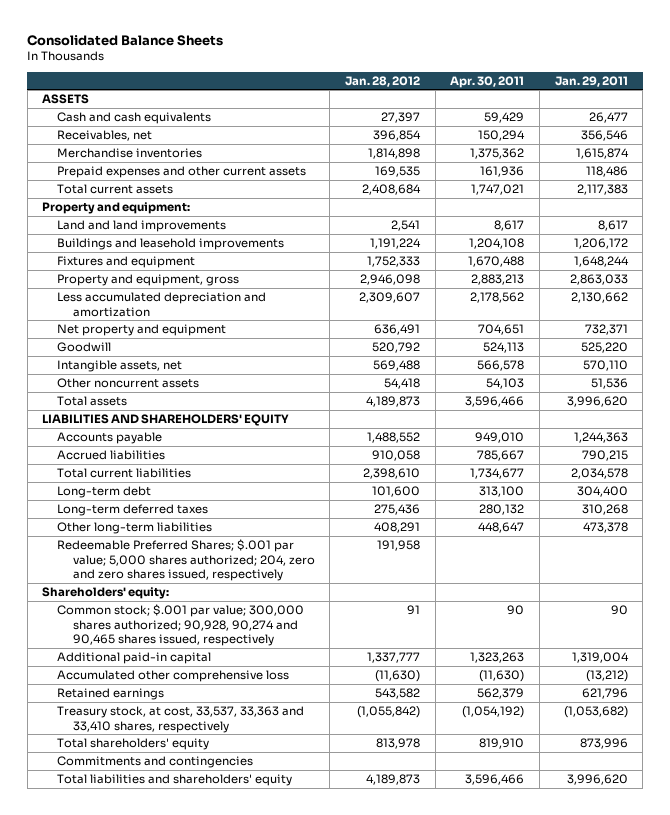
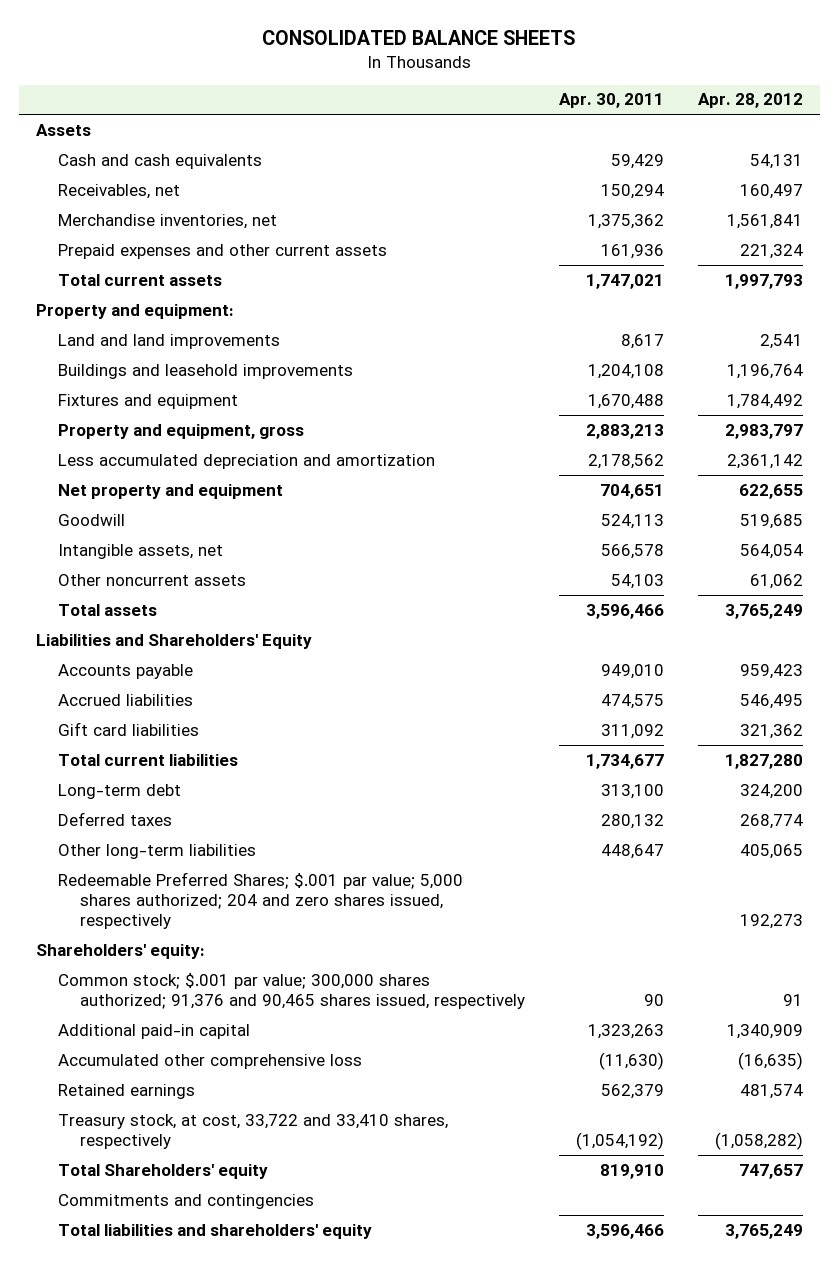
- Consolidated Balance Sheets
+ CONSOLIDATED BALANCE SHEETS
- | Jan. 28, 2012 | Apr. 30, 2011 | Jan. 29, 2011
+ | Apr. 30, 2011 | Apr. 28, 2012
- ASSETS
+ Assets
- Merchandise inventories | 1,814,898 | 1,375,362 | 1,615,874
+ Merchandise inventories, net | 1,375,362 | 1,561,841
- LIABILITIES AND SHAREHOLDERS' EQUITY
+ Liabilities and Shareholders' Equity
- Accrued liabilities | 910,058 | 785,667 | 790,215
+ Accrued liabilities | 474,575 | 546,495
+ Gift card liabilities | 311,092 | 321,362
- Long-term deferred taxes | 275,436 | 280,132 | 310,268
+ Deferred taxes | 280,132 | 268,774
- Redeemable Preferred Shares; $.001 par value; 5,000 shares authorized; 204, zero and zero shares issued, respectively | 191,958 | |
+ Redeemable Preferred Shares; $.001 par value; 5,000 shares authorized; 204 and zero shares issued, respectively | | 192,273
- Common stock; $.001 par value; 300,000 shares authorized; 90,928, 90,274 and 90,465 shares issued, respectively | 91 | 90 | 90
+ Common stock; $.001 par value; 300,000 shares authorized; 91,376 and 90,465 shares issued, respectively | 90 | 91
- Treasury stock, at cost, 33,537, 33,363 and 33,410 shares, respectively | (1,055,842) | (1,054,192) | (1,053,682)
- Total shareholders' equity | 813,978 | 819,910 | 873,996
+ Treasury stock, at cost, 33,722 and 33,410 shares, respectively | (1,054,192) | (1,058,282)
+ Total Shareholders' equity | 819,910 | 747,657

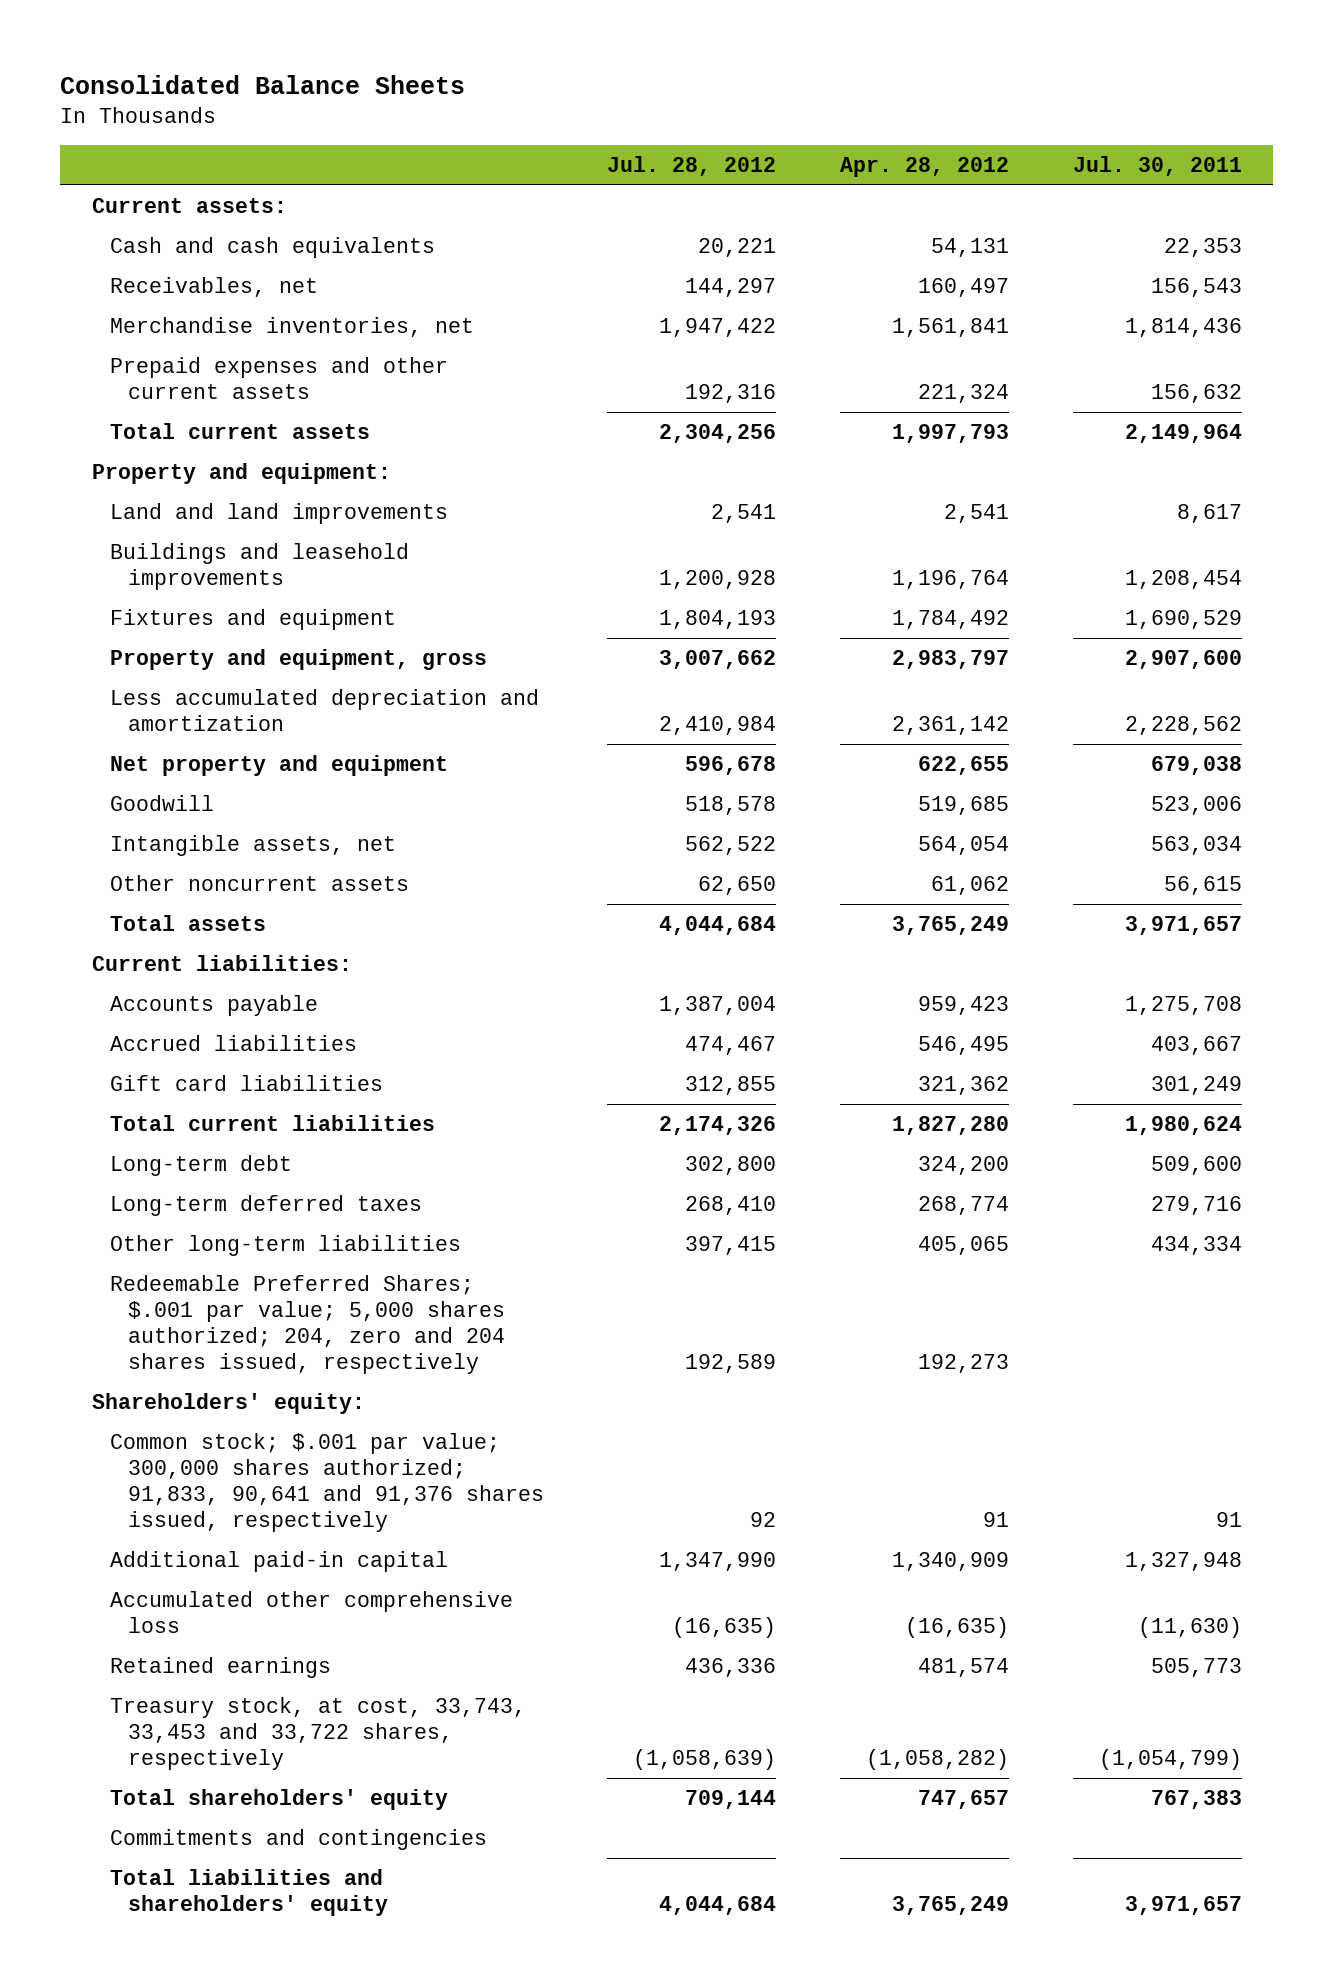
- CONSOLIDATED BALANCE SHEETS
+ Consolidated Balance Sheets
- | Apr. 30, 2011 | Apr. 28, 2012
+ | Jul. 28, 2012 | Apr. 28, 2012 | Jul. 30, 2011
- Assets
+ Current assets:
- Liabilities and Shareholders' Equity
+ Current liabilities:
- Deferred taxes | 280,132 | 268,774
+ Long-term deferred taxes | 268,410 | 268,774 | 279,716
- Redeemable Preferred Shares; $.001 par value; 5,000 shares authorized; 204 and zero shares issued, respectively | | 192,273
+ Redeemable Preferred Shares; $.001 par value; 5,000 shares authorized; 204, zero and 204 shares issued, respectively | 192,589 | 192,273 |
- Common stock; $.001 par value; 300,000 shares authorized; 91,376 and 90,465 shares issued, respectively | 90 | 91
+ Common stock; $.001 par value; 300,000 shares authorized; 91,833, 90,641 and 91,376 shares issued, respectively | 92 | 91 | 91
- Treasury stock, at cost, 33,722 and 33,410 shares, respectively | (1,054,192) | (1,058,282)
- Total Shareholders' equity | 819,910 | 747,657
+ Treasury stock, at cost, 33,743, 33,453 and 33,722 shares, respectively | (1,058,639) | (1,058,282) | (1,054,799)
+ Total shareholders' equity | 709,144 | 747,657 | 767,383

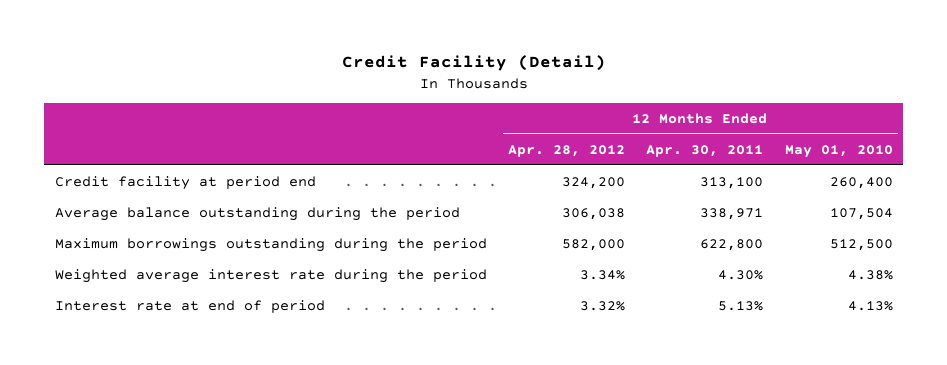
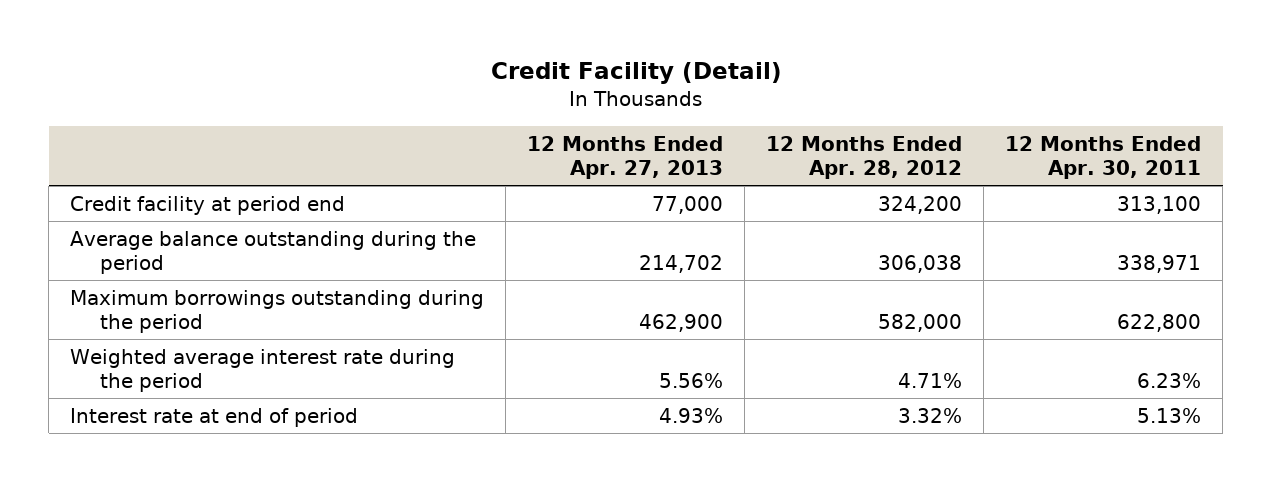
- | 12 Months Ended Apr. 28, 2012 | 12 Months Ended Apr. 30, 2011 | 12 Months Ended May 01, 2010
+ | 12 Months Ended Apr. 27, 2013 | 12 Months Ended Apr. 28, 2012 | 12 Months Ended Apr. 30, 2011
- Weighted average interest rate during the period | 3.34% | 4.30% | 4.38%
+ Weighted average interest rate during the period | 5.56% | 4.71% | 6.23%

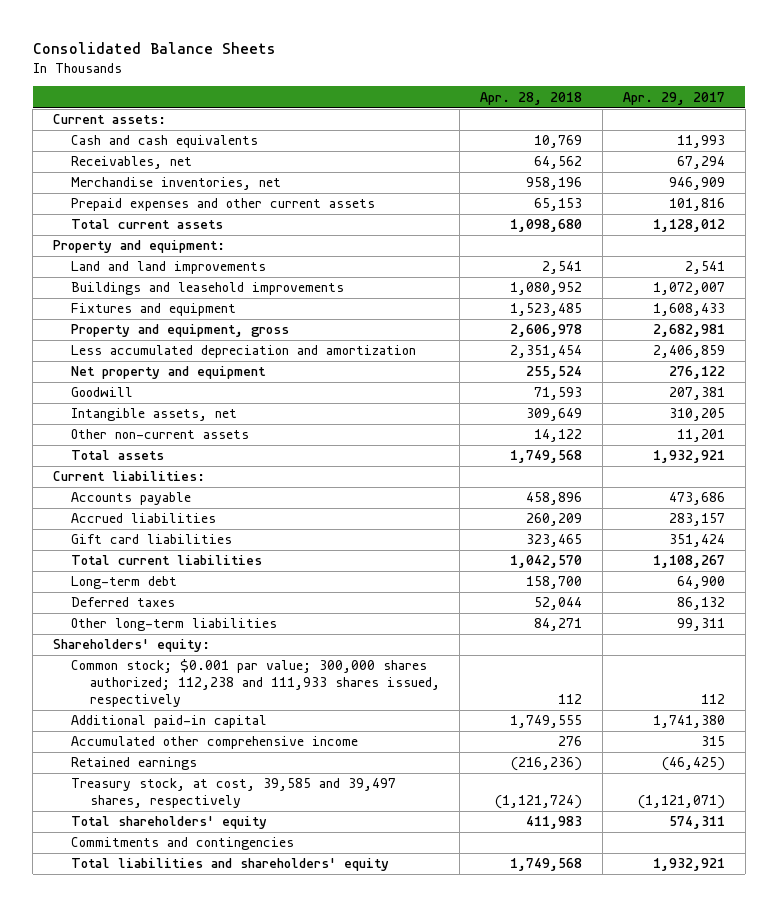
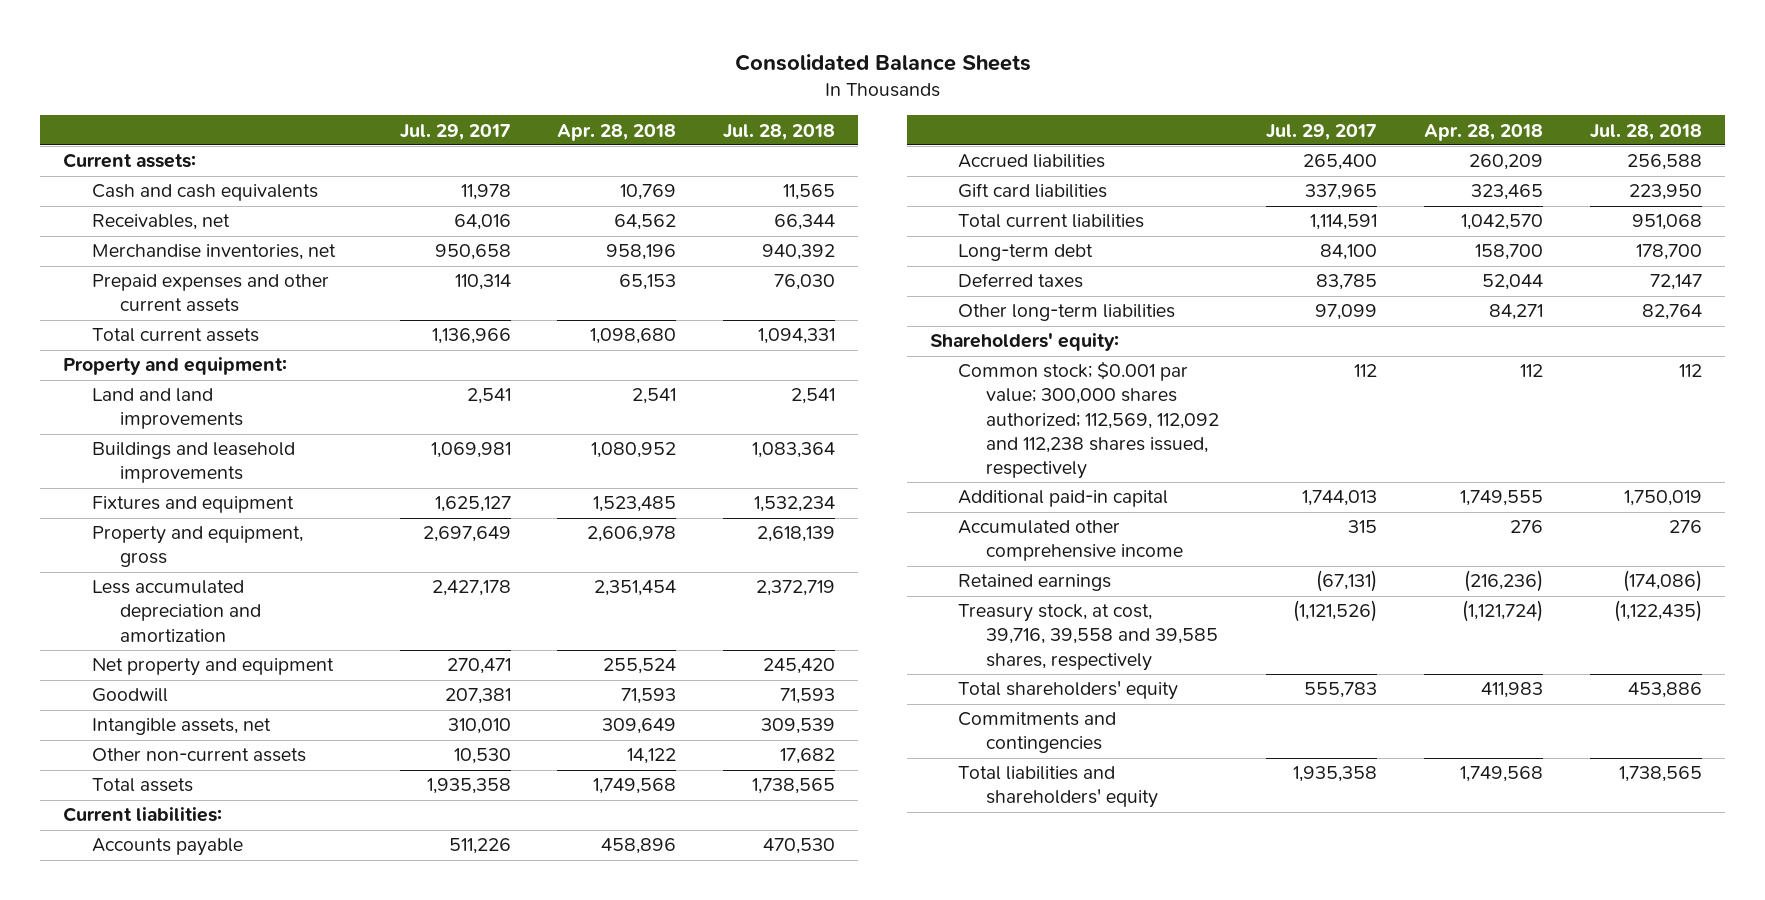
- | Apr. 28, 2018 | Apr. 29, 2017
+ | Jul. 29, 2017 | Apr. 28, 2018 | Jul. 28, 2018
- Common stock; $0.001 par value; 300,000 shares authorized; 112,238 and 111,933 shares issued, respectively | 112 | 112
+ Common stock; $0.001 par value; 300,000 shares authorized; 112,569, 112,092 and 112,238 shares issued, respectively | 112 | 112 | 112
- Treasury stock, at cost, 39,585 and 39,497 shares, respectively | (1,121,724) | (1,121,071)
+ Treasury stock, at cost, 39,716, 39,558 and 39,585 shares, respectively | (1,121,526) | (1,121,724) | (1,122,435)

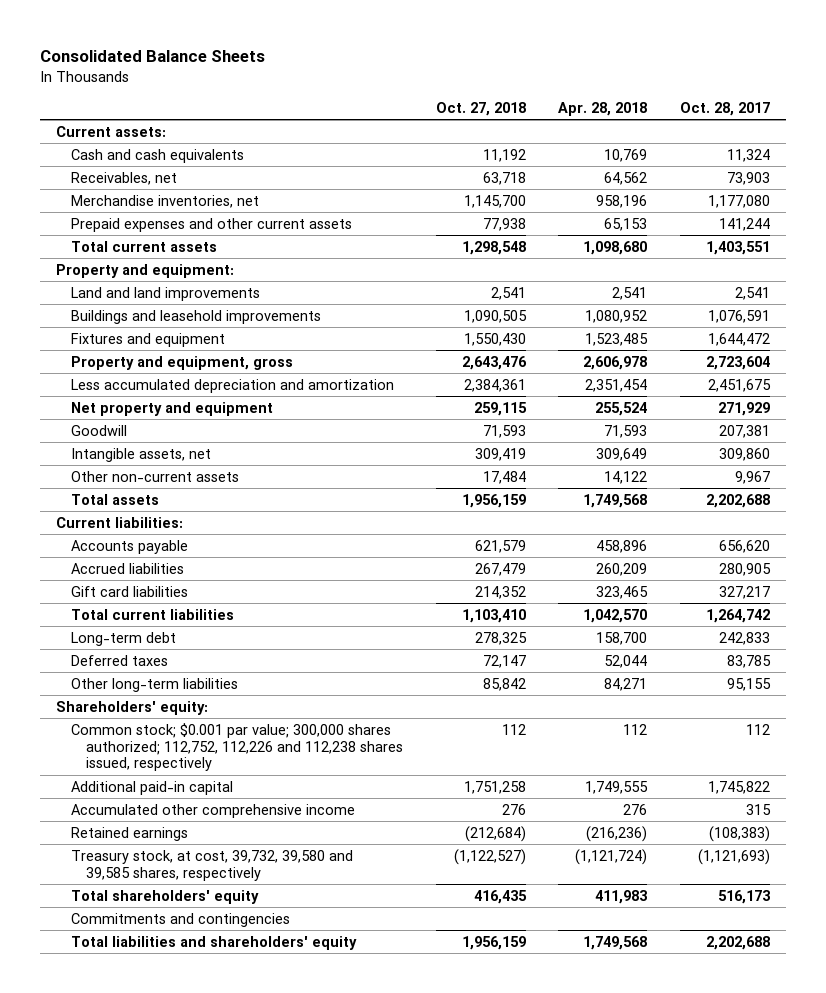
- | Jul. 29, 2017 | Apr. 28, 2018 | Jul. 28, 2018
+ | Oct. 27, 2018 | Apr. 28, 2018 | Oct. 28, 2017
- Common stock; $0.001 par value; 300,000 shares authorized; 112,569, 112,092 and 112,238 shares issued, respectively | 112 | 112 | 112
+ Common stock; $0.001 par value; 300,000 shares authorized; 112,752, 112,226 and 112,238 shares issued, respectively | 112 | 112 | 112
- Treasury stock, at cost, 39,716, 39,558 and 39,585 shares, respectively | (1,121,526) | (1,121,724) | (1,122,435)
+ Treasury stock, at cost, 39,732, 39,580 and 39,585 shares, respectively | (1,122,527) | (1,121,724) | (1,121,693)

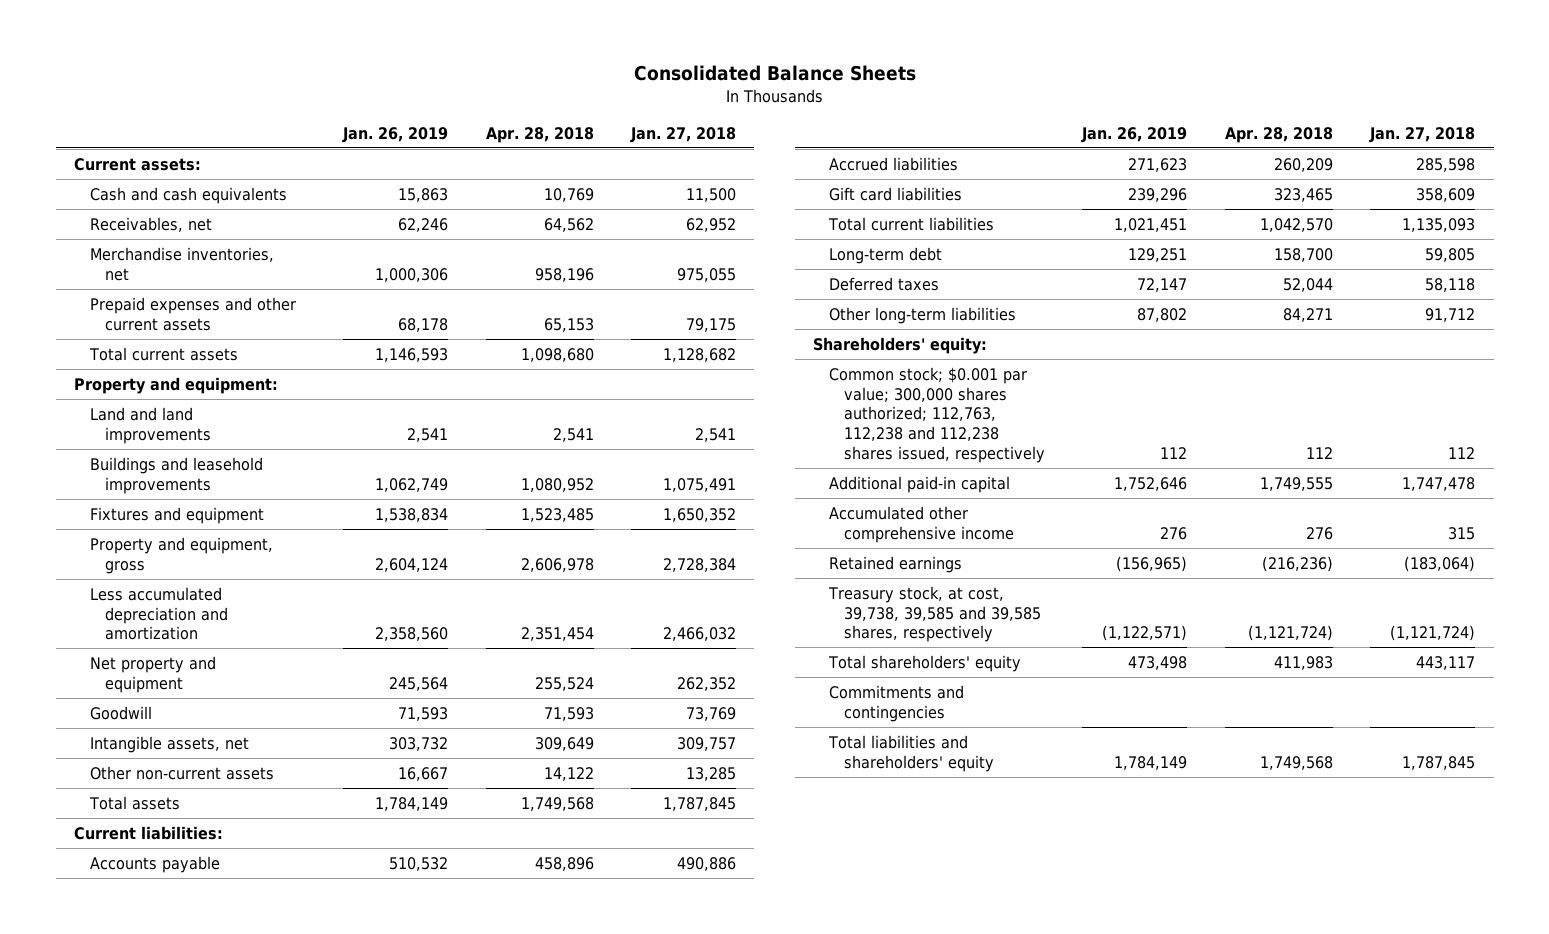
- | Oct. 27, 2018 | Apr. 28, 2018 | Oct. 28, 2017
+ | Jan. 26, 2019 | Apr. 28, 2018 | Jan. 27, 2018
- Common stock; $0.001 par value; 300,000 shares authorized; 112,752, 112,226 and 112,238 shares issued, respectively | 112 | 112 | 112
+ Common stock; $0.001 par value; 300,000 shares authorized; 112,763, 112,238 and 112,238 shares issued, respectively | 112 | 112 | 112
- Treasury stock, at cost, 39,732, 39,580 and 39,585 shares, respectively | (1,122,527) | (1,121,724) | (1,121,693)
+ Treasury stock, at cost, 39,738, 39,585 and 39,585 shares, respectively | (1,122,571) | (1,121,724) | (1,121,724)

